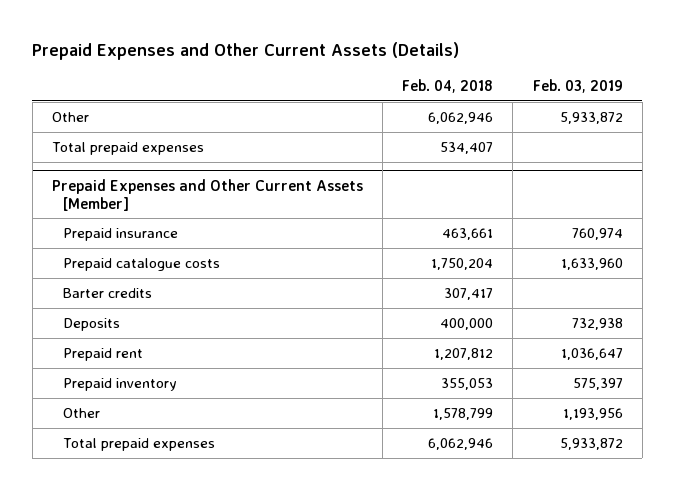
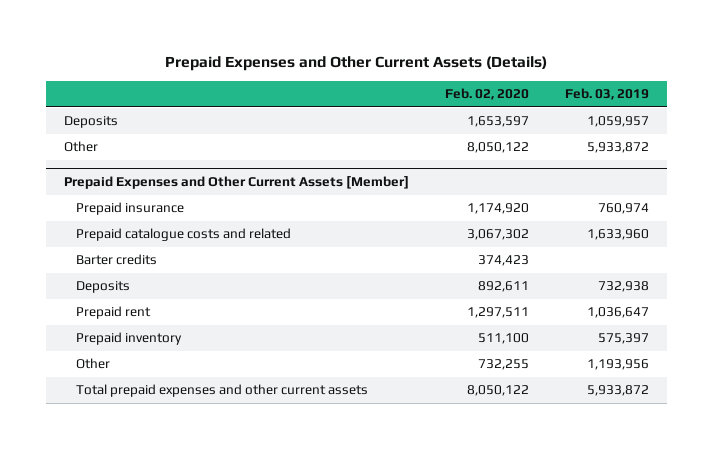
- | Feb. 04, 2018 | Feb. 03, 2019
+ | Feb. 02, 2020 | Feb. 03, 2019
+ Deposits | 1,653,597 | 1,059,957
- Total prepaid expenses | 534,407 |
@ Prepaid Expenses and Other Current Assets [Member]
- Prepaid catalogue costs | 1,750,204 | 1,633,960
+ Prepaid catalogue costs and related | 3,067,302 | 1,633,960
- Total prepaid expenses | 6,062,946 | 5,933,872
+ Total prepaid expenses and other current assets | 8,050,122 | 5,933,872

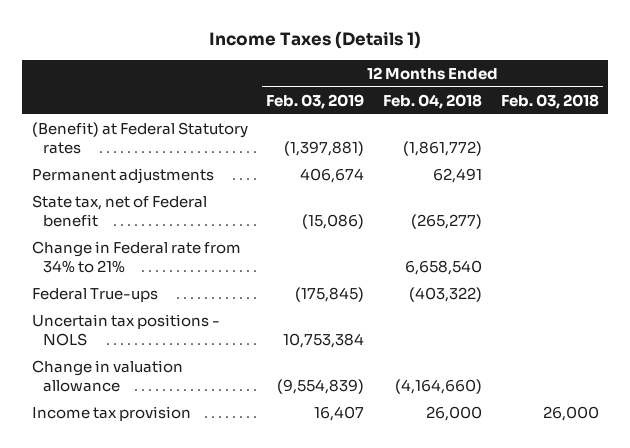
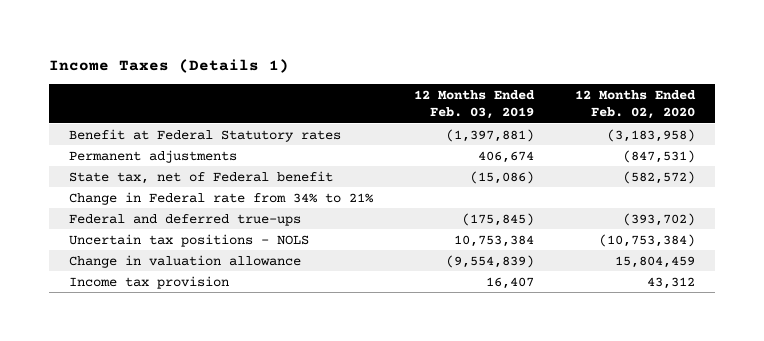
- | 12 Months Ended Feb. 03, 2019 | 12 Months Ended Feb. 04, 2018 | 12 Months Ended Feb. 03, 2018
+ | 12 Months Ended Feb. 03, 2019 | 12 Months Ended Feb. 02, 2020
- (Benefit) at Federal Statutory rates | (1,397,881) | (1,861,772) |
+ Benefit at Federal Statutory rates | (1,397,881) | (3,183,958)
- Federal True-ups | (175,845) | (403,322) |
+ Federal and deferred true-ups | (175,845) | (393,702)

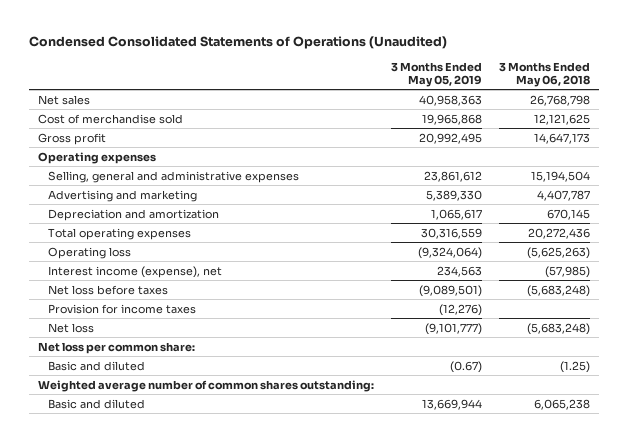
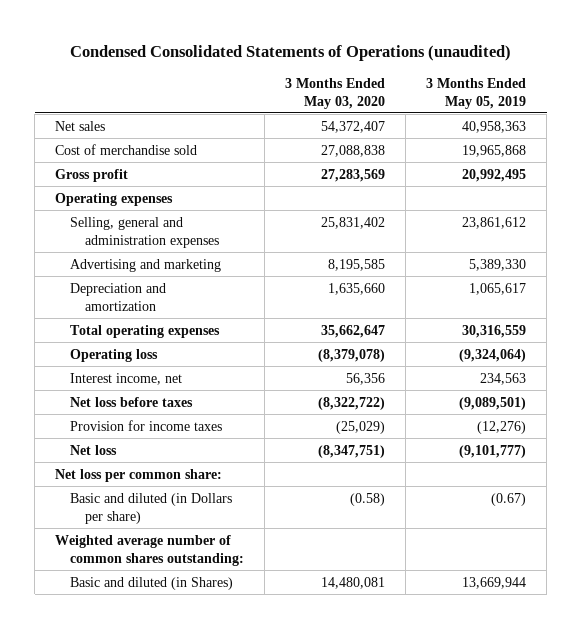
- Condensed Consolidated Statements of Operations (Unaudited)
+ Condensed Consolidated Statements of Operations (unaudited)
- | 3 Months Ended May 05, 2019 | 3 Months Ended May 06, 2018
+ | 3 Months Ended May 03, 2020 | 3 Months Ended May 05, 2019
- Selling, general and administrative expenses | 23,861,612 | 15,194,504
+ Selling, general and administration expenses | 25,831,402 | 23,861,612
- Interest income (expense), net | 234,563 | (57,985)
+ Interest income, net | 56,356 | 234,563
- Basic and diluted | (0.67) | (1.25)
+ Basic and diluted (in Dollars per share) | (0.58) | (0.67)
- Basic and diluted | 13,669,944 | 6,065,238
+ Basic and diluted (in Shares) | 14,480,081 | 13,669,944

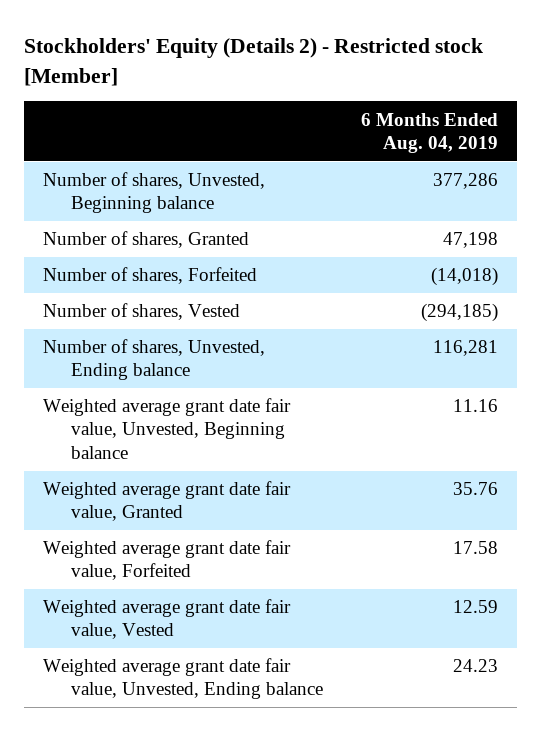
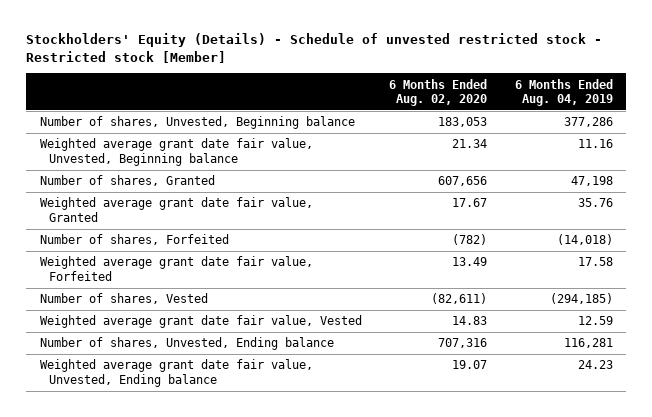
- Stockholders' Equity (Details 2) - Restricted stock [Member]
+ Stockholders' Equity (Details) - Schedule of unvested restricted stock - Restricted stock [Member]
- | 6 Months Ended Aug. 04, 2019
+ | 6 Months Ended Aug. 02, 2020 | 6 Months Ended Aug. 04, 2019
moved down: Number of shares, Granted | 607,656 | 47,198
moved down: Number of shares, Forfeited | (782) | (14,018)
moved down: Number of shares, Vested | (82,611) | (294,185)
moved down: Number of shares, Unvested, Ending balance | 707,316 | 116,281

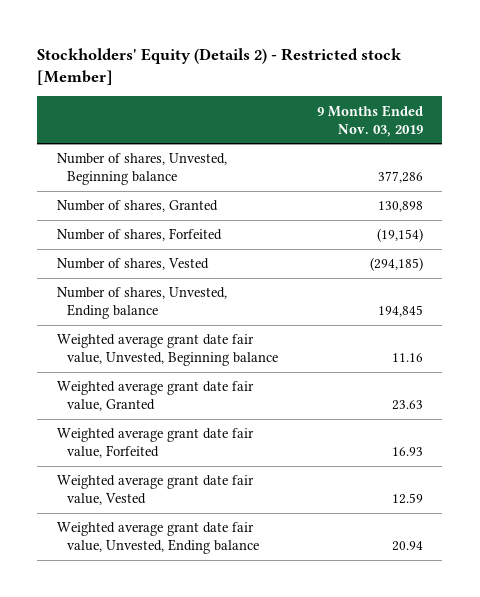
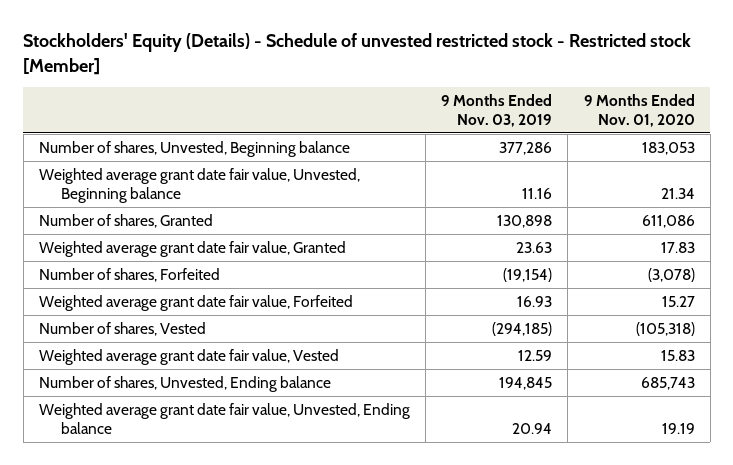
- Stockholders' Equity (Details 2) - Restricted stock [Member]
+ Stockholders' Equity (Details) - Schedule of unvested restricted stock - Restricted stock [Member]
- | 9 Months Ended Nov. 03, 2019
+ | 9 Months Ended Nov. 03, 2019 | 9 Months Ended Nov. 01, 2020
moved down: Number of shares, Granted | 130,898 | 611,086
moved down: Number of shares, Forfeited | (19,154) | (3,078)
moved down: Number of shares, Vested | (294,185) | (105,318)
moved down: Number of shares, Unvested, Ending balance | 194,845 | 685,743

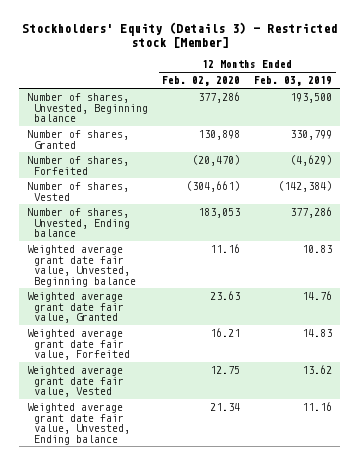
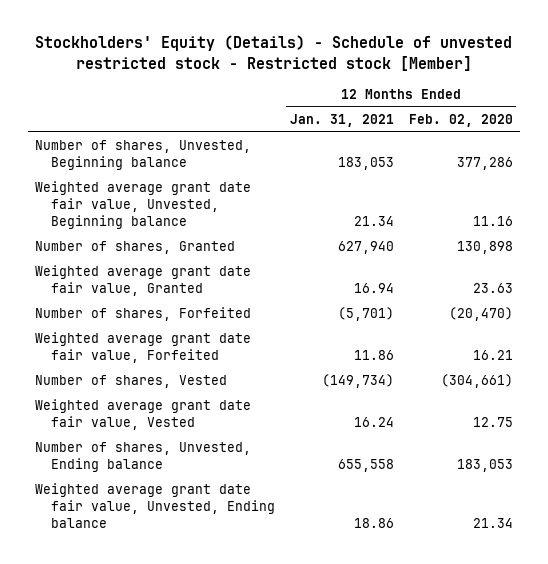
- Stockholders' Equity (Details 3) - Restricted stock [Member]
+ Stockholders' Equity (Details) - Schedule of unvested restricted stock - Restricted stock [Member]
- | 12 Months Ended Feb. 02, 2020 | 12 Months Ended Feb. 03, 2019
+ | 12 Months Ended Jan. 31, 2021 | 12 Months Ended Feb. 02, 2020
moved down: Number of shares, Granted | 627,940 | 130,898
moved down: Number of shares, Forfeited | (5,701) | (20,470)
moved down: Number of shares, Vested | (149,734) | (304,661)
moved down: Number of shares, Unvested, Ending balance | 655,558 | 183,053

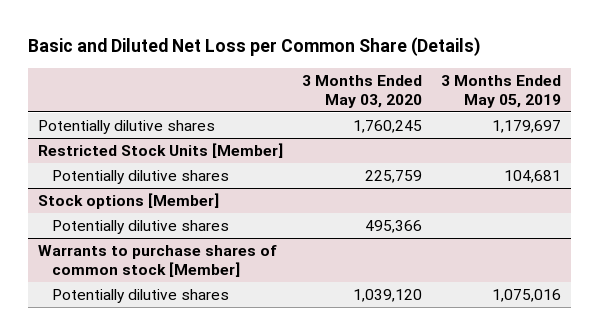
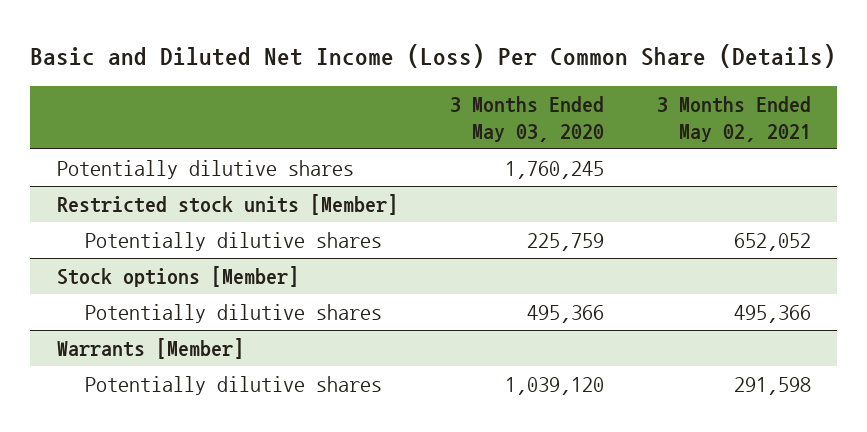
- Basic and Diluted Net Loss per Common Share (Details)
+ Basic and Diluted Net Income (Loss) Per Common Share (Details)
- | 3 Months Ended May 03, 2020 | 3 Months Ended May 05, 2019
+ | 3 Months Ended May 03, 2020 | 3 Months Ended May 02, 2021
- Restricted Stock Units [Member]
+ Restricted stock units [Member]
- Warrants to purchase shares of common stock [Member]
+ Warrants [Member]

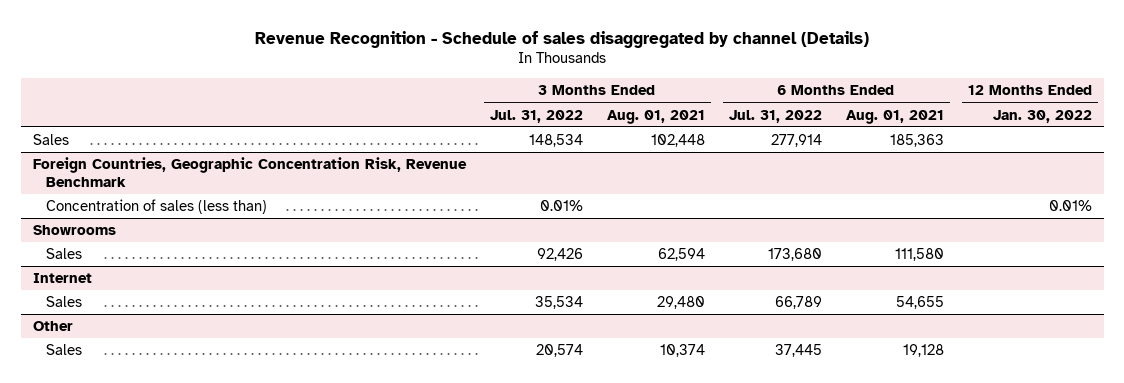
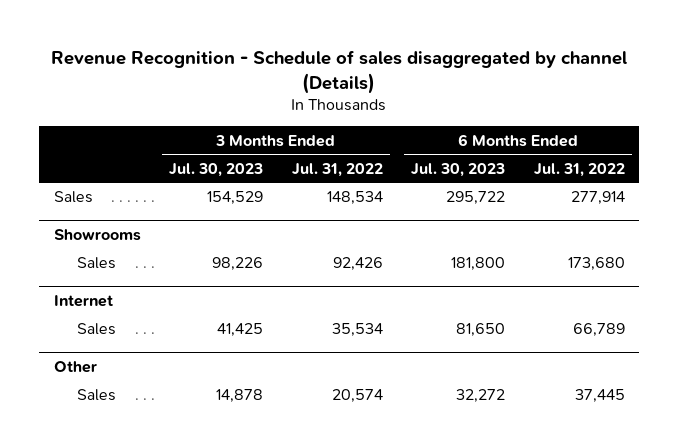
- | 3 Months Ended Jul. 31, 2022 | 3 Months Ended Aug. 01, 2021 | 6 Months Ended Jul. 31, 2022 | 6 Months Ended Aug. 01, 2021 | 12 Months Ended Jan. 30, 2022
+ | 3 Months Ended Jul. 30, 2023 | 3 Months Ended Jul. 31, 2022 | 6 Months Ended Jul. 30, 2023 | 6 Months Ended Jul. 31, 2022
- Foreign Countries, Geographic Concentration Risk, Revenue Benchmark
- Concentration of sales (less than) | 0.01% | | | | 0.01%

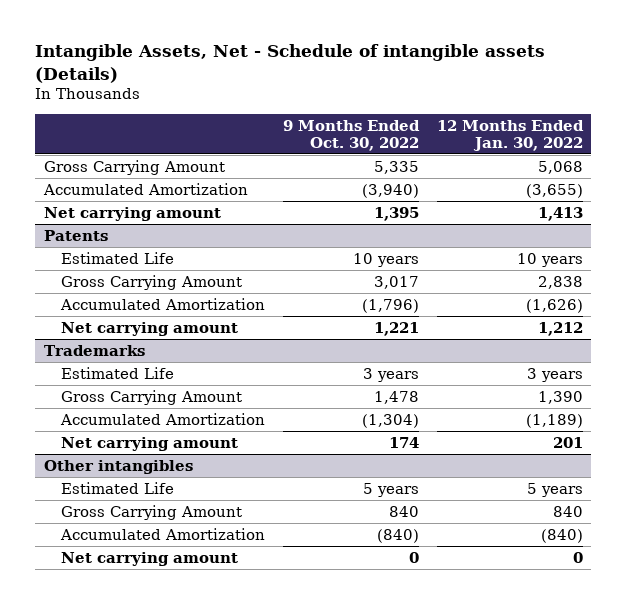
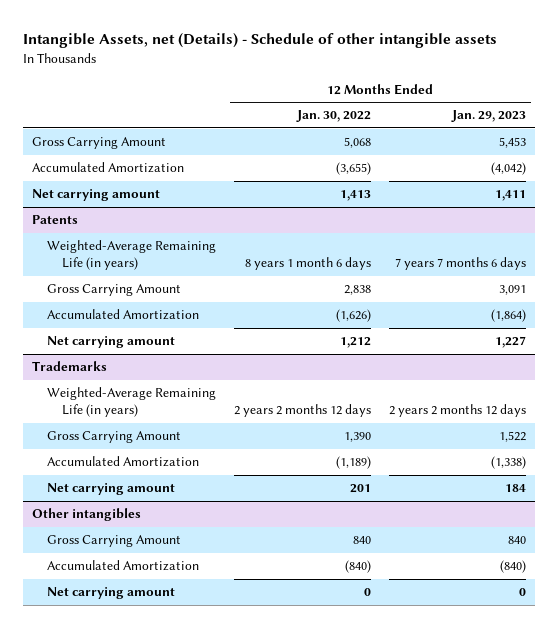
- Intangible Assets, Net - Schedule of intangible assets (Details)
+ Intangible Assets, net (Details) - Schedule of other intangible assets
- | 9 Months Ended Oct. 30, 2022 | 12 Months Ended Jan. 30, 2022
+ | 12 Months Ended Jan. 30, 2022 | 12 Months Ended Jan. 29, 2023
@ Patents
- Estimated Life | 10 years | 10 years
+ Weighted-Average Remaining Life (in years) | 8 years 1 month 6 days | 7 years 7 months 6 days
@ Trademarks
- Estimated Life | 3 years | 3 years
+ Weighted-Average Remaining Life (in years) | 2 years 2 months 12 days | 2 years 2 months 12 days
@ Other intangibles
- Estimated Life | 5 years | 5 years

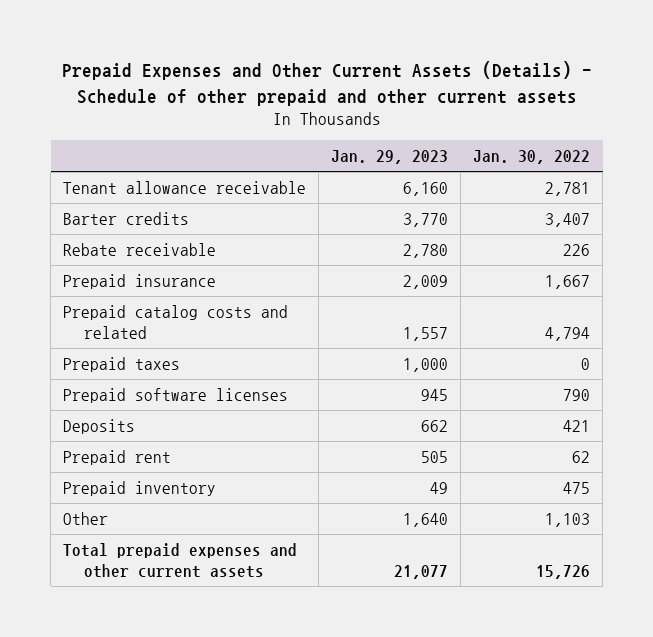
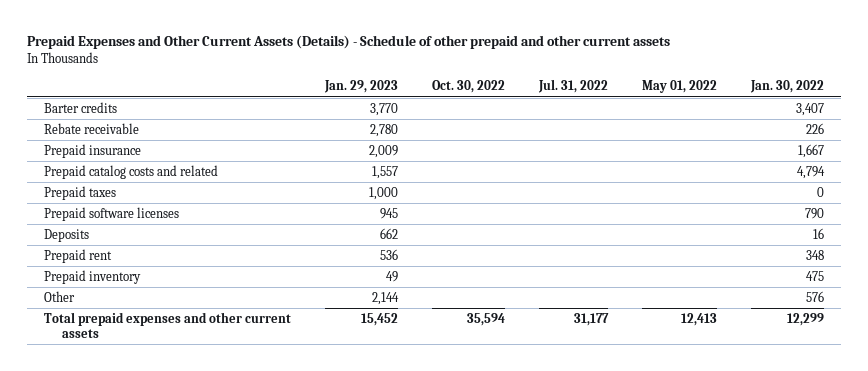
- | Jan. 29, 2023 | Jan. 30, 2022
+ | Jan. 29, 2023 | Oct. 30, 2022 | Jul. 31, 2022 | May 01, 2022 | Jan. 30, 2022
- Tenant allowance receivable | 6,160 | 2,781
- Deposits | 662 | 421
- Prepaid rent | 505 | 62
+ Deposits | 662 | | | | 16
+ Prepaid rent | 536 | | | | 348
- Other | 1,640 | 1,103
- Total prepaid expenses and other current assets | 21,077 | 15,726
+ Other | 2,144 | | | | 576
+ Total prepaid expenses and other current assets | 15,452 | 35,594 | 31,177 | 12,413 | 12,299

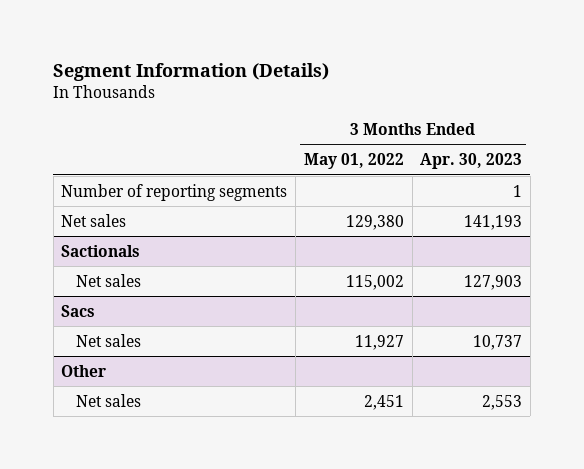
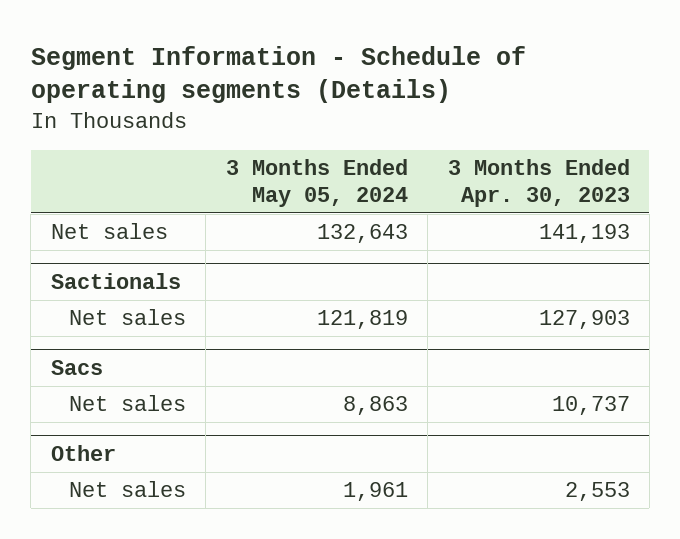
- Segment Information (Details)
+ Segment Information - Schedule of operating segments (Details)
- | 3 Months Ended May 01, 2022 | 3 Months Ended Apr. 30, 2023
+ | 3 Months Ended May 05, 2024 | 3 Months Ended Apr. 30, 2023
- Number of reporting segments | | 1

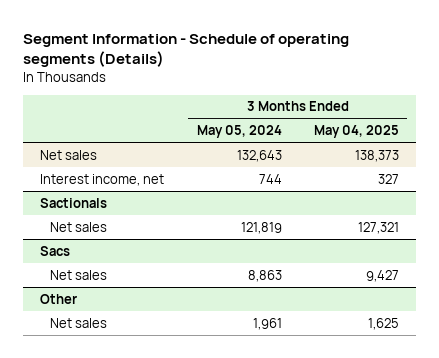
- | 3 Months Ended May 05, 2024 | 3 Months Ended Apr. 30, 2023
+ | 3 Months Ended May 05, 2024 | 3 Months Ended May 04, 2025
+ Interest income, net | 744 | 327

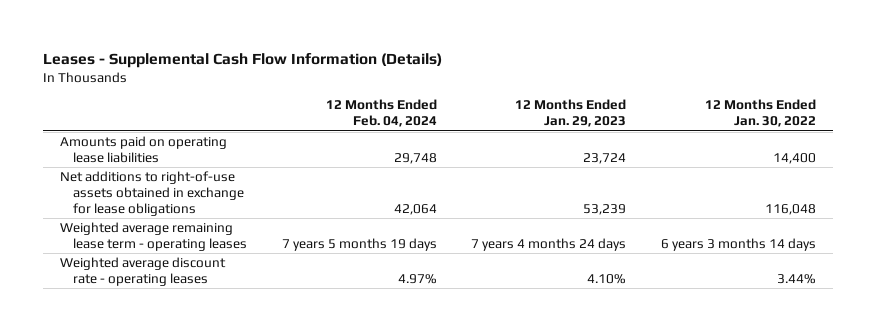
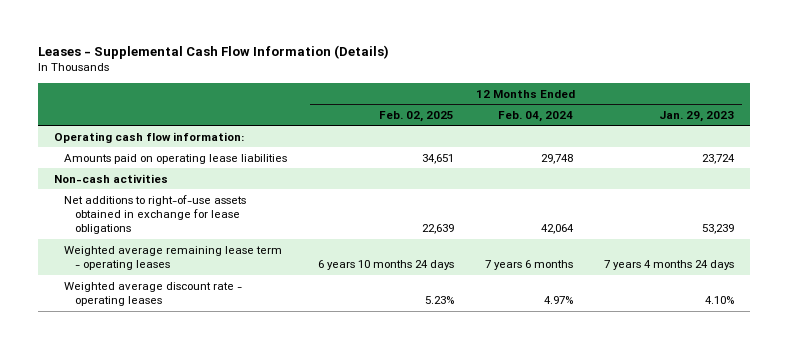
- | 12 Months Ended Feb. 04, 2024 | 12 Months Ended Jan. 29, 2023 | 12 Months Ended Jan. 30, 2022
+ | 12 Months Ended Feb. 02, 2025 | 12 Months Ended Feb. 04, 2024 | 12 Months Ended Jan. 29, 2023
+ Operating cash flow information:
+ Non-cash activities
- Weighted average remaining lease term - operating leases | 7 years 5 months 19 days | 7 years 4 months 24 days | 6 years 3 months 14 days
+ Weighted average remaining lease term - operating leases | 6 years 10 months 24 days | 7 years 6 months | 7 years 4 months 24 days

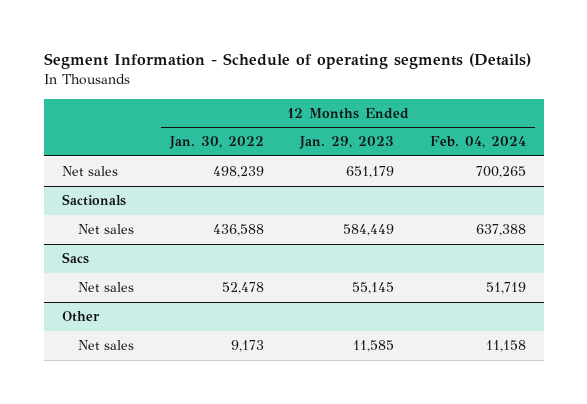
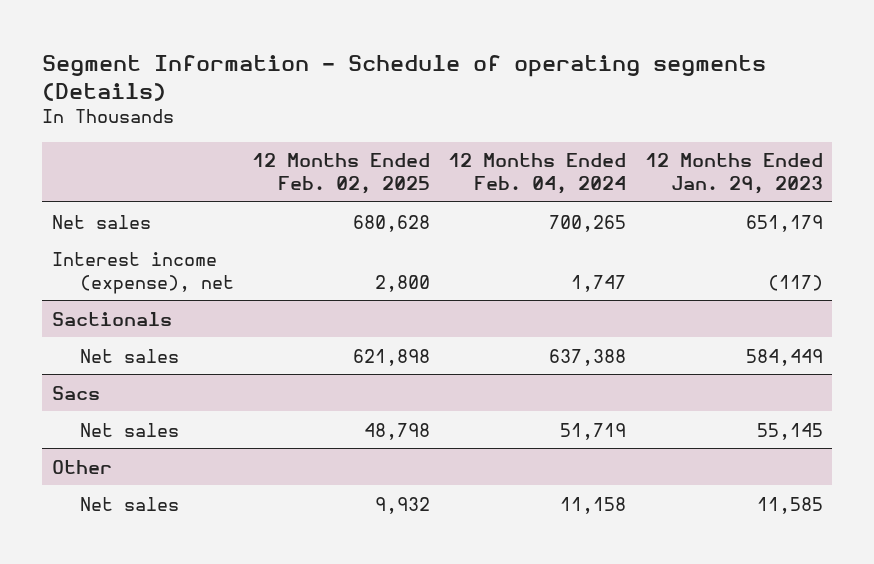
- | 12 Months Ended Jan. 30, 2022 | 12 Months Ended Jan. 29, 2023 | 12 Months Ended Feb. 04, 2024
+ | 12 Months Ended Feb. 02, 2025 | 12 Months Ended Feb. 04, 2024 | 12 Months Ended Jan. 29, 2023
+ Interest income (expense), net | 2,800 | 1,747 | (117)

